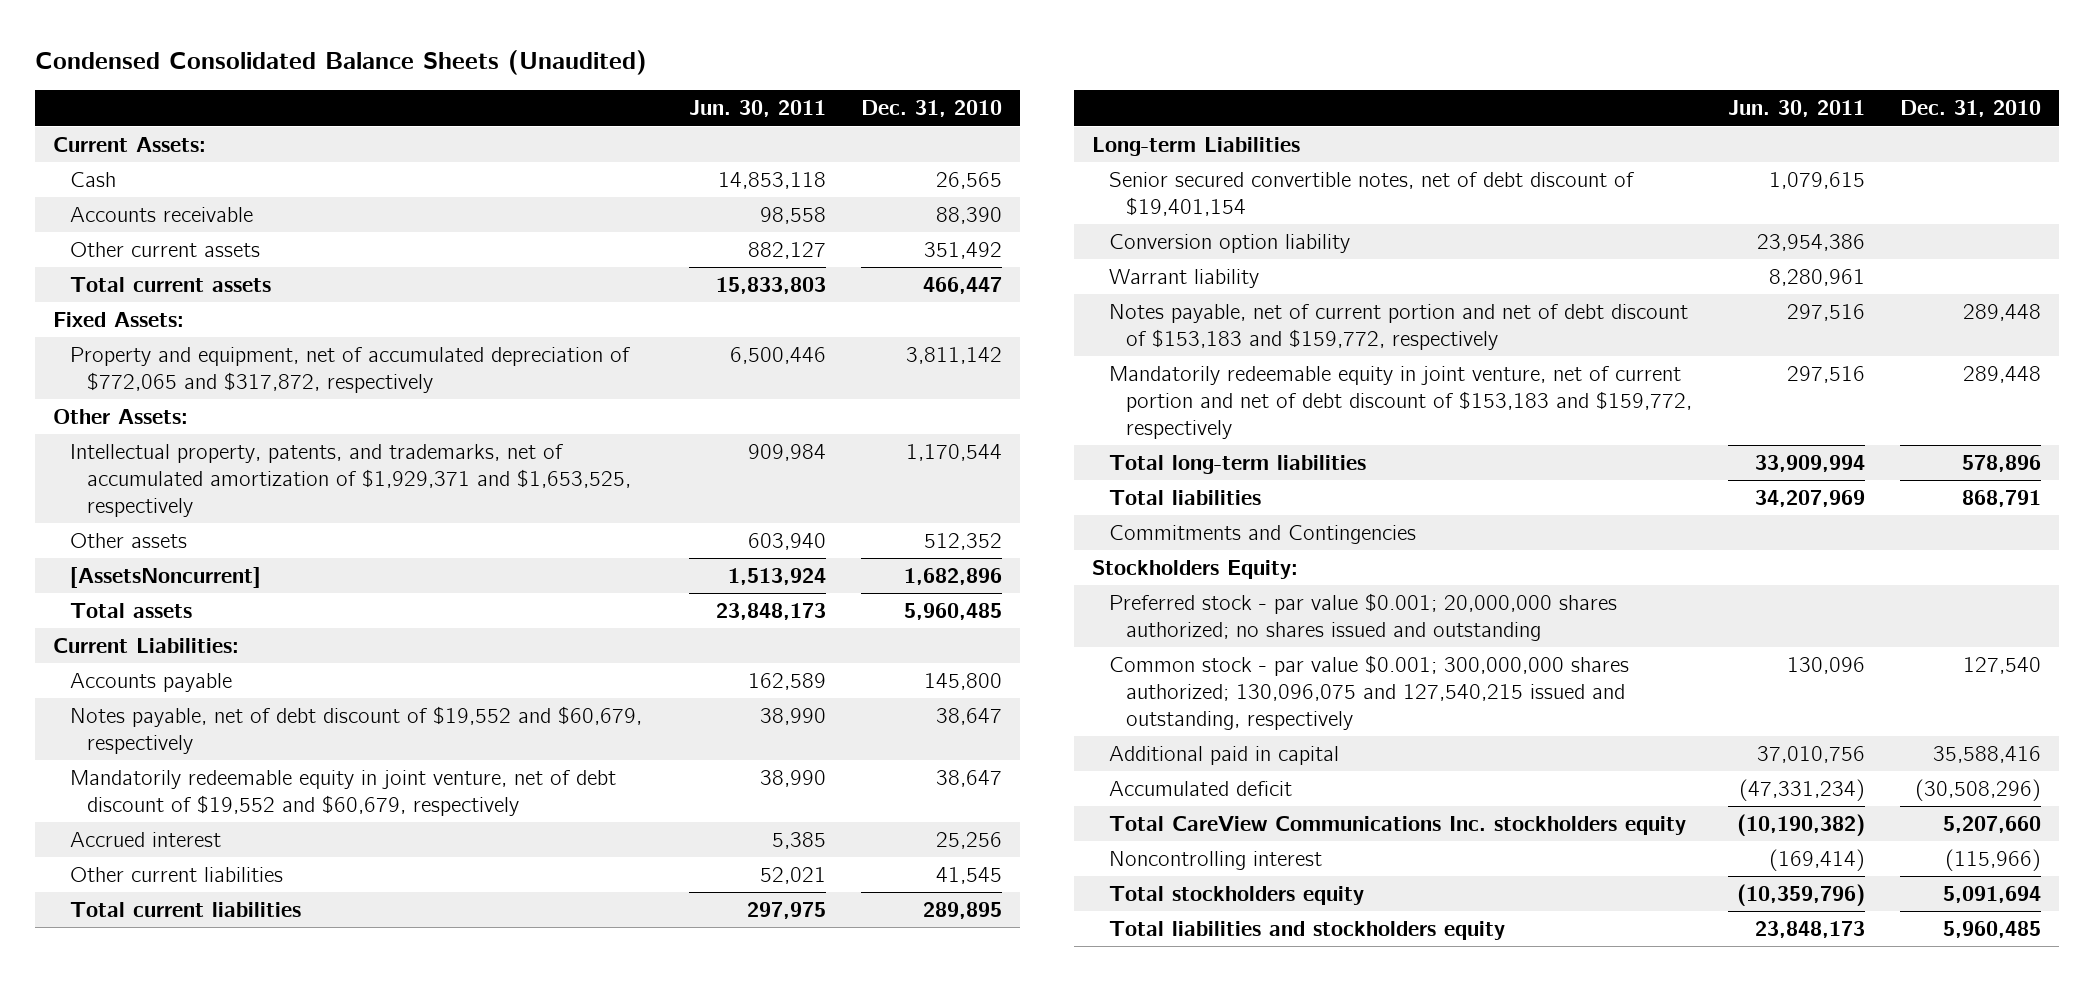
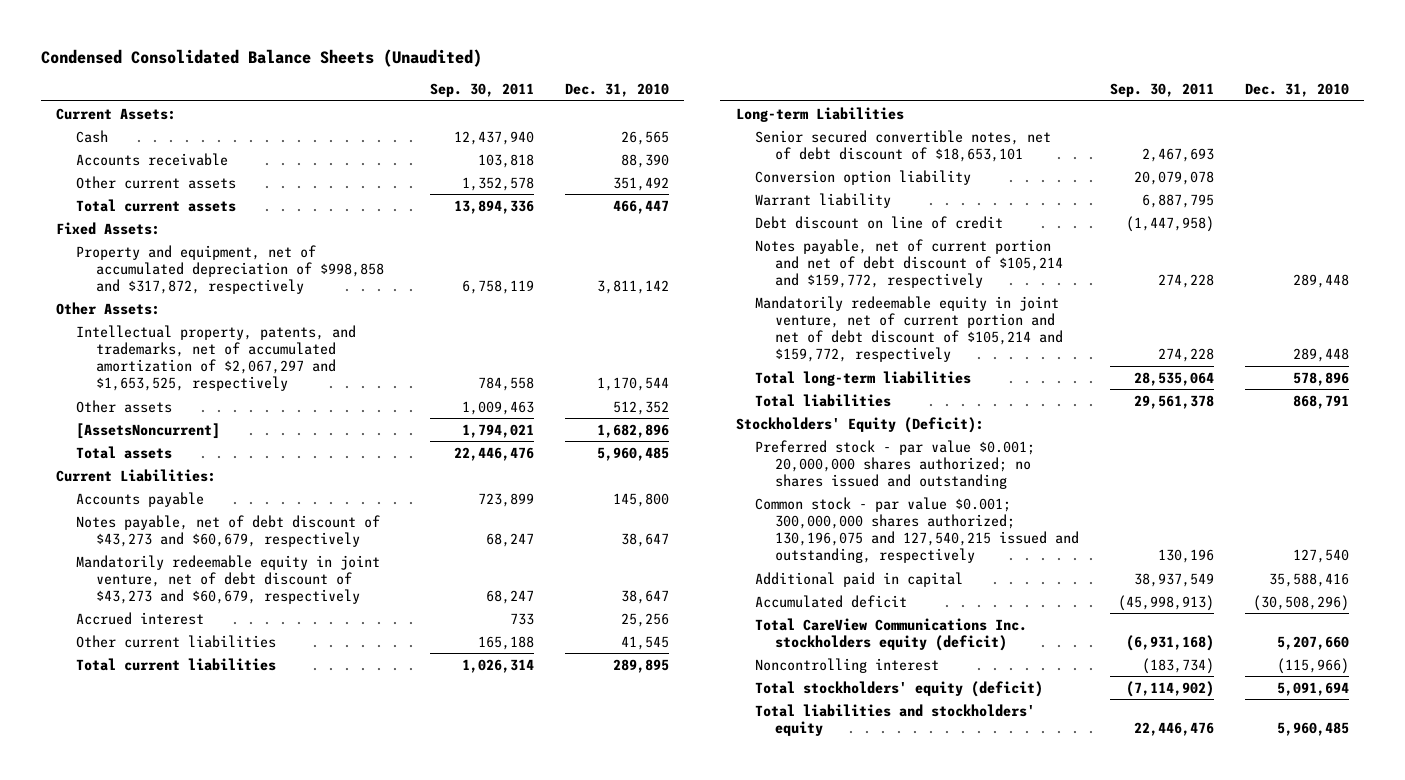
- | Jun. 30, 2011 | Dec. 31, 2010
+ | Sep. 30, 2011 | Dec. 31, 2010
- Property and equipment, net of accumulated depreciation of $772,065 and $317,872, respectively | 6,500,446 | 3,811,142
+ Property and equipment, net of accumulated depreciation of $998,858 and $317,872, respectively | 6,758,119 | 3,811,142
- Intellectual property, patents, and trademarks, net of accumulated amortization of $1,929,371 and $1,653,525, respectively | 909,984 | 1,170,544
+ Intellectual property, patents, and trademarks, net of accumulated amortization of $2,067,297 and $1,653,525, respectively | 784,558 | 1,170,544
- Notes payable, net of debt discount of $19,552 and $60,679, respectively | 38,990 | 38,647
- Mandatorily redeemable equity in joint venture, net of debt discount of $19,552 and $60,679, respectively | 38,990 | 38,647
+ Notes payable, net of debt discount of $43,273 and $60,679, respectively | 68,247 | 38,647
+ Mandatorily redeemable equity in joint venture, net of debt discount of $43,273 and $60,679, respectively | 68,247 | 38,647
- Senior secured convertible notes, net of debt discount of $19,401,154 | 1,079,615 |
+ Senior secured convertible notes, net of debt discount of $18,653,101 | 2,467,693 |
- Notes payable, net of current portion and net of debt discount of $153,183 and $159,772, respectively | 297,516 | 289,448
- Mandatorily redeemable equity in joint venture, net of current portion and net of debt discount of $153,183 and $159,772, respectively | 297,516 | 289,448
+ Debt discount on line of credit | (1,447,958) |
+ Notes payable, net of current portion and net of debt discount of $105,214 and $159,772, respectively | 274,228 | 289,448
+ Mandatorily redeemable equity in joint venture, net of current portion and net of debt discount of $105,214 and $159,772, respectively | 274,228 | 289,448
- Commitments and Contingencies
- Stockholders Equity:
+ Stockholders' Equity (Deficit):
- Common stock - par value $0.001; 300,000,000 shares authorized; 130,096,075 and 127,540,215 issued and outstanding, respectively | 130,096 | 127,540
+ Common stock - par value $0.001; 300,000,000 shares authorized; 130,196,075 and 127,540,215 issued and outstanding, respectively | 130,196 | 127,540
- Total CareView Communications Inc. stockholders equity | (10,190,382) | 5,207,660
+ Total CareView Communications Inc. stockholders equity (deficit) | (6,931,168) | 5,207,660
- Total stockholders equity | (10,359,796) | 5,091,694
- Total liabilities and stockholders equity | 23,848,173 | 5,960,485
+ Total stockholders' equity (deficit) | (7,114,902) | 5,091,694
+ Total liabilities and stockholders' equity | 22,446,476 | 5,960,485

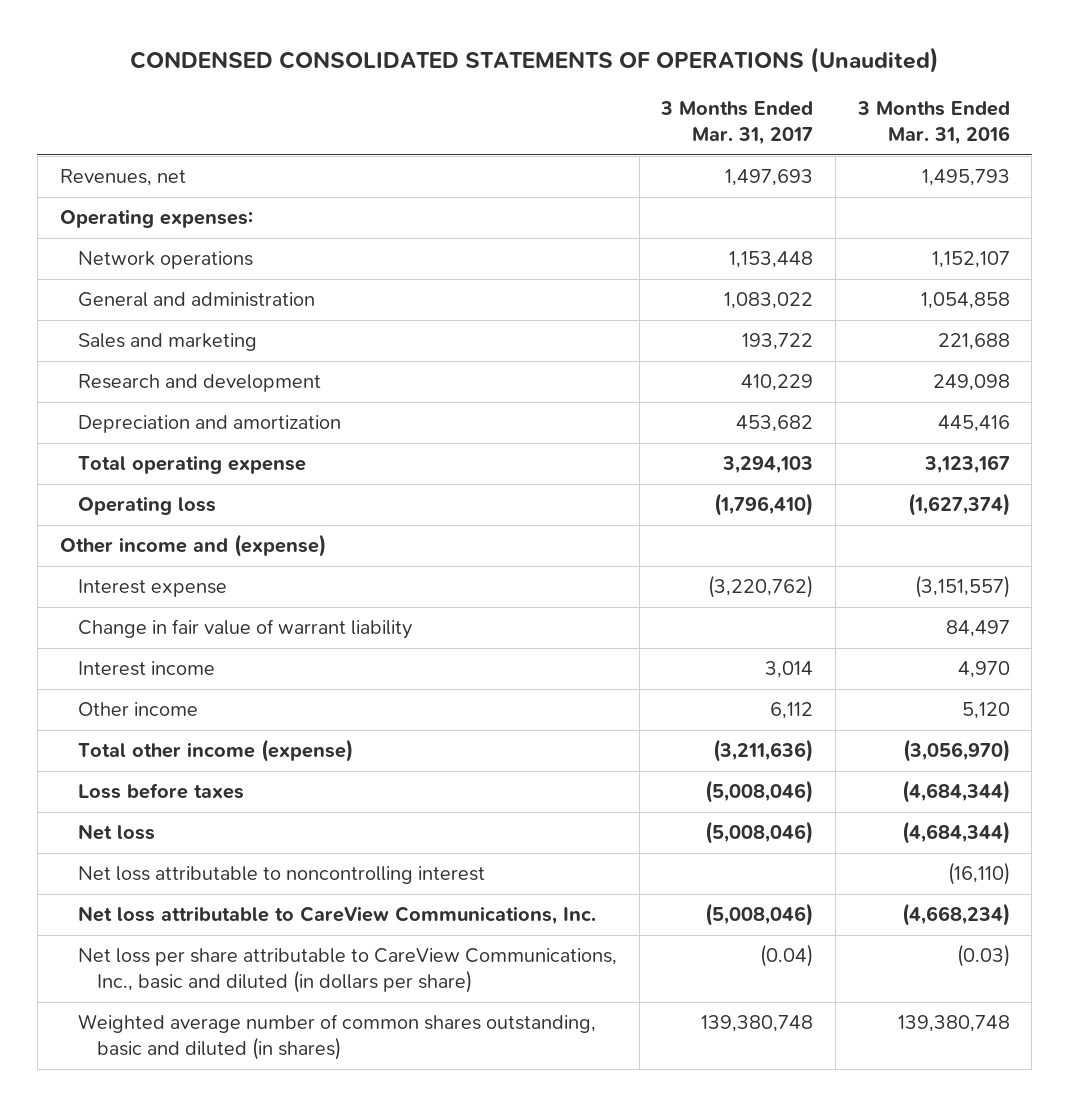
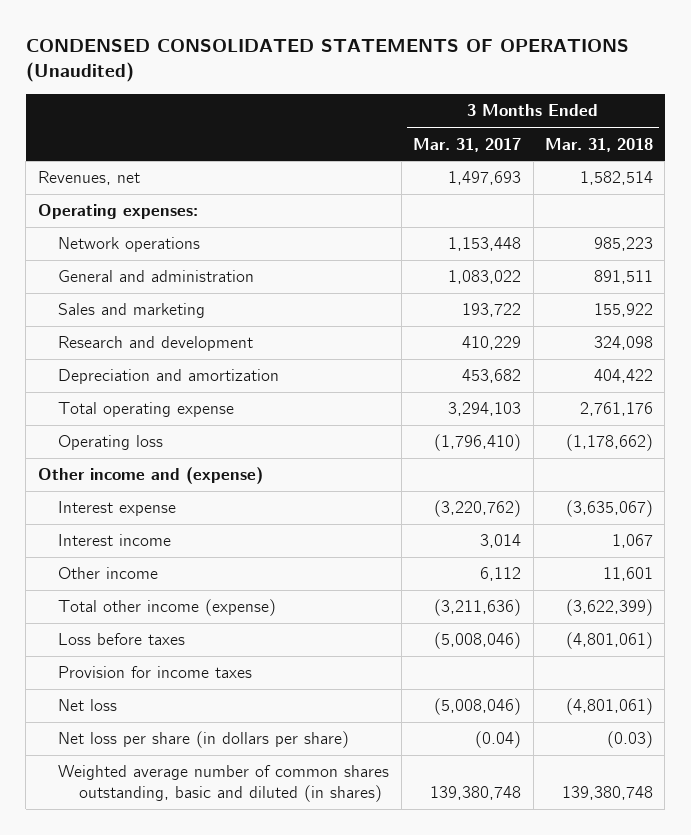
- | 3 Months Ended Mar. 31, 2017 | 3 Months Ended Mar. 31, 2016
+ | 3 Months Ended Mar. 31, 2017 | 3 Months Ended Mar. 31, 2018
- Change in fair value of warrant liability | | 84,497
+ Provision for income taxes
- Net loss attributable to noncontrolling interest | | (16,110)
- Net loss attributable to CareView Communications, Inc. | (5,008,046) | (4,668,234)
- Net loss per share attributable to CareView Communications, Inc., basic and diluted (in dollars per share) | (0.04) | (0.03)
+ Net loss per share (in dollars per share) | (0.04) | (0.03)

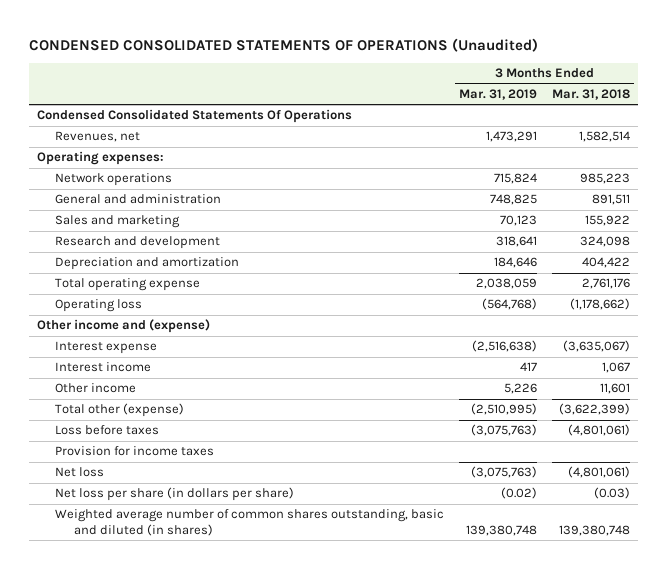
- | 3 Months Ended Mar. 31, 2017 | 3 Months Ended Mar. 31, 2018
+ | 3 Months Ended Mar. 31, 2019 | 3 Months Ended Mar. 31, 2018
+ Condensed Consolidated Statements Of Operations
- Total other income (expense) | (3,211,636) | (3,622,399)
+ Total other (expense) | (2,510,995) | (3,622,399)

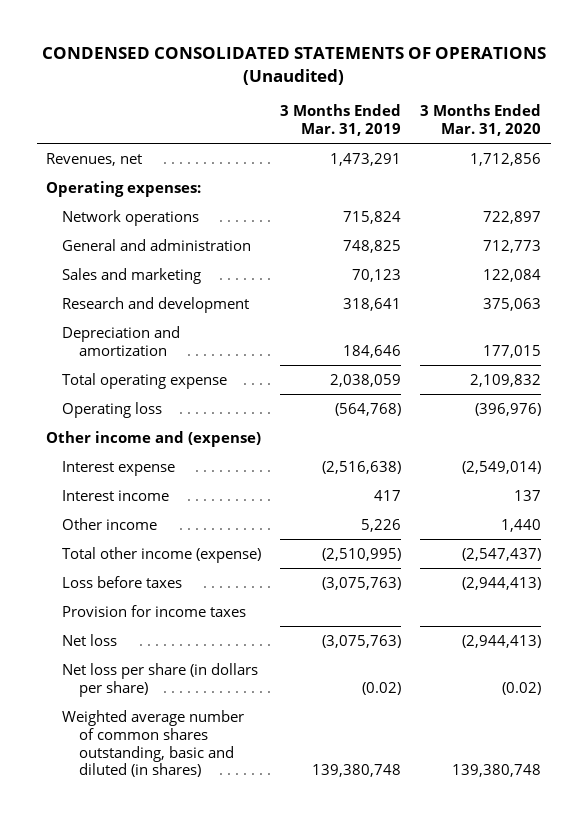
- | 3 Months Ended Mar. 31, 2019 | 3 Months Ended Mar. 31, 2018
+ | 3 Months Ended Mar. 31, 2019 | 3 Months Ended Mar. 31, 2020
- Condensed Consolidated Statements Of Operations
- Total other (expense) | (2,510,995) | (3,622,399)
+ Total other income (expense) | (2,510,995) | (2,547,437)

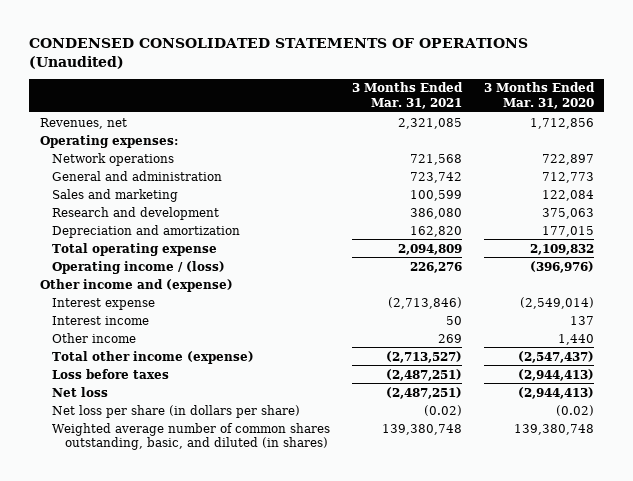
- | 3 Months Ended Mar. 31, 2019 | 3 Months Ended Mar. 31, 2020
+ | 3 Months Ended Mar. 31, 2021 | 3 Months Ended Mar. 31, 2020
- Operating loss | (564,768) | (396,976)
+ Operating income / (loss) | 226,276 | (396,976)
- Provision for income taxes
- Weighted average number of common shares outstanding, basic and diluted (in shares) | 139,380,748 | 139,380,748
+ Weighted average number of common shares outstanding, basic, and diluted (in shares) | 139,380,748 | 139,380,748

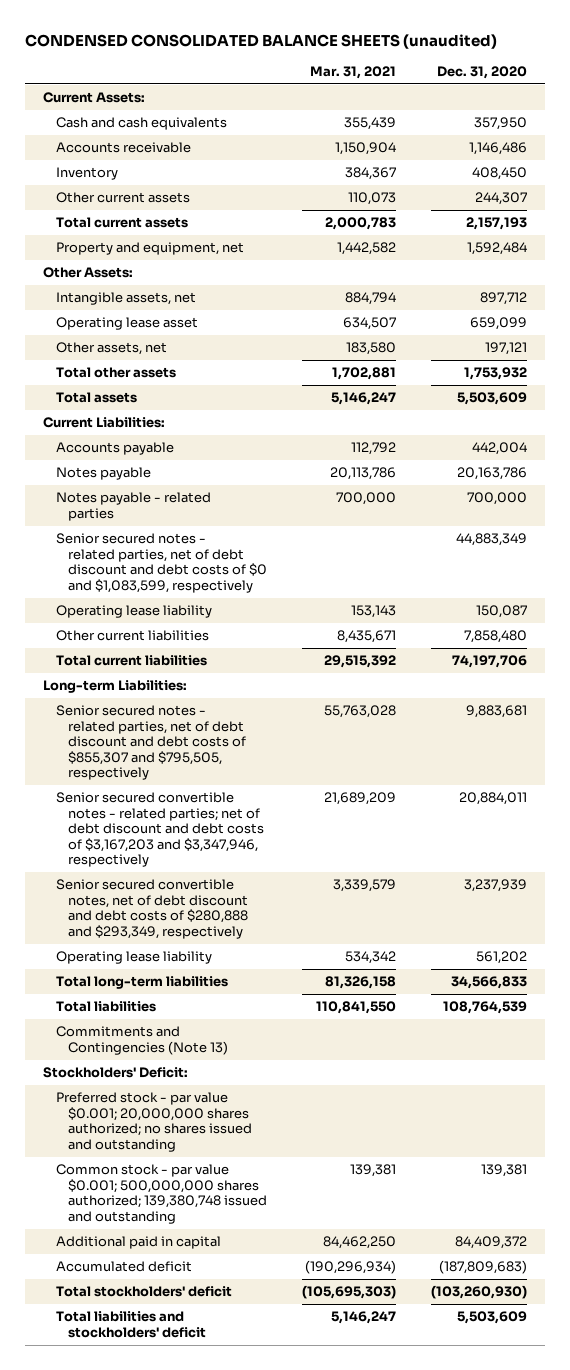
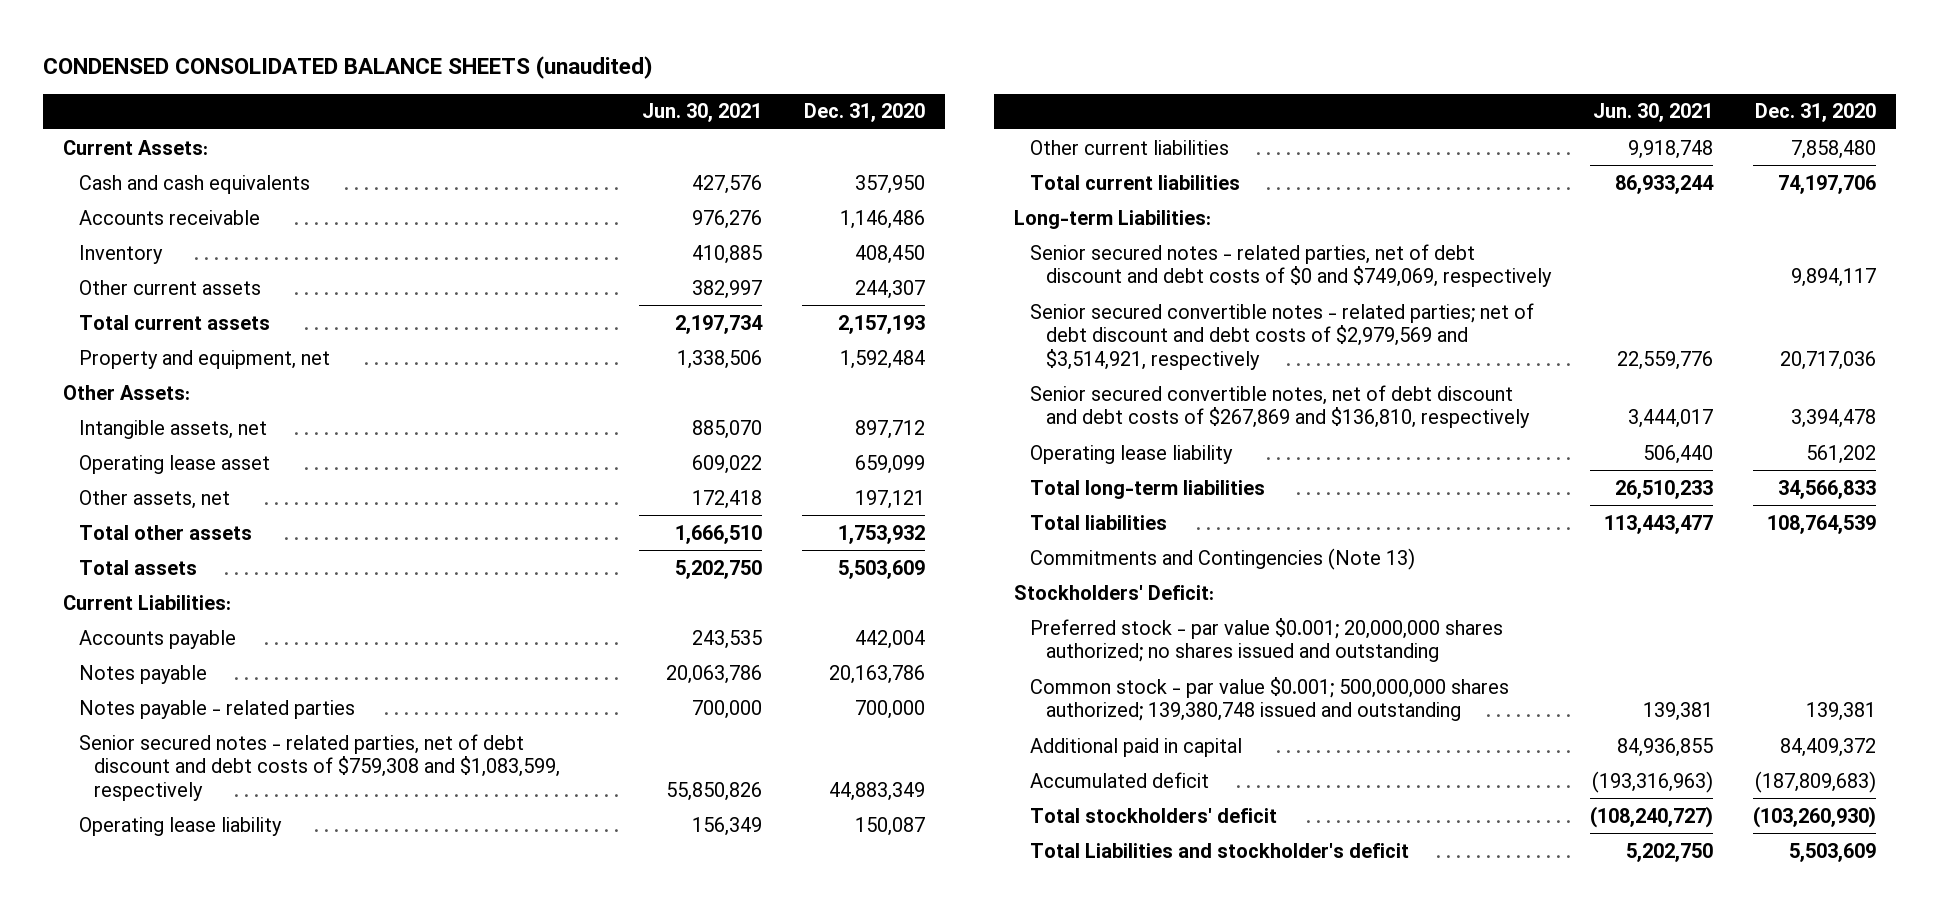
- | Mar. 31, 2021 | Dec. 31, 2020
+ | Jun. 30, 2021 | Dec. 31, 2020
- Senior secured notes - related parties, net of debt discount and debt costs of $0 and $1,083,599, respectively | | 44,883,349
+ Senior secured notes - related parties, net of debt discount and debt costs of $759,308 and $1,083,599, respectively | 55,850,826 | 44,883,349
- Senior secured notes - related parties, net of debt discount and debt costs of $855,307 and $795,505, respectively | 55,763,028 | 9,883,681
- Senior secured convertible notes - related parties; net of debt discount and debt costs of $3,167,203 and $3,347,946, respectively | 21,689,209 | 20,884,011
- Senior secured convertible notes, net of debt discount and debt costs of $280,888 and $293,349, respectively | 3,339,579 | 3,237,939
+ Senior secured notes - related parties, net of debt discount and debt costs of $0 and $749,069, respectively | | 9,894,117
+ Senior secured convertible notes - related parties; net of debt discount and debt costs of $2,979,569 and $3,514,921, respectively | 22,559,776 | 20,717,036
+ Senior secured convertible notes, net of debt discount and debt costs of $267,869 and $136,810, respectively | 3,444,017 | 3,394,478
- Total liabilities and stockholders' deficit | 5,146,247 | 5,503,609
+ Total Liabilities and stockholder's deficit | 5,202,750 | 5,503,609

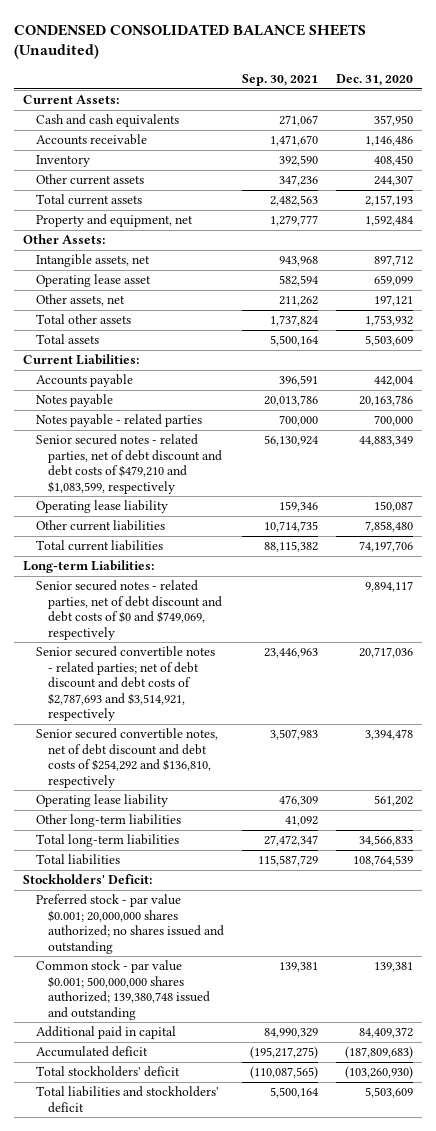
- CONDENSED CONSOLIDATED BALANCE SHEETS (unaudited)
+ CONDENSED CONSOLIDATED BALANCE SHEETS (Unaudited)
- | Jun. 30, 2021 | Dec. 31, 2020
+ | Sep. 30, 2021 | Dec. 31, 2020
- Senior secured notes - related parties, net of debt discount and debt costs of $759,308 and $1,083,599, respectively | 55,850,826 | 44,883,349
+ Senior secured notes - related parties, net of debt discount and debt costs of $479,210 and $1,083,599, respectively | 56,130,924 | 44,883,349
- Senior secured convertible notes - related parties; net of debt discount and debt costs of $2,979,569 and $3,514,921, respectively | 22,559,776 | 20,717,036
- Senior secured convertible notes, net of debt discount and debt costs of $267,869 and $136,810, respectively | 3,444,017 | 3,394,478
+ Senior secured convertible notes - related parties; net of debt discount and debt costs of $2,787,693 and $3,514,921, respectively | 23,446,963 | 20,717,036
+ Senior secured convertible notes, net of debt discount and debt costs of $254,292 and $136,810, respectively | 3,507,983 | 3,394,478
+ Other long-term liabilities | 41,092 |
- Commitments and Contingencies (Note 13)
- Total Liabilities and stockholder's deficit | 5,202,750 | 5,503,609
+ Total liabilities and stockholders' deficit | 5,500,164 | 5,503,609

